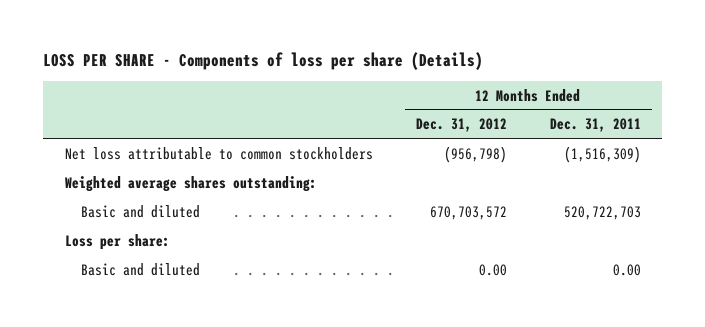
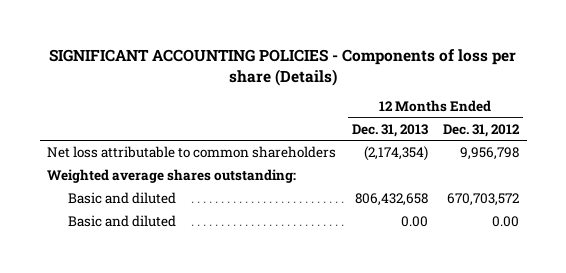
- LOSS PER SHARE - Components of loss per share (Details)
+ SIGNIFICANT ACCOUNTING POLICIES - Components of loss per share (Details)
- | 12 Months Ended Dec. 31, 2012 | 12 Months Ended Dec. 31, 2011
+ | 12 Months Ended Dec. 31, 2013 | 12 Months Ended Dec. 31, 2012
- Net loss attributable to common stockholders | (956,798) | (1,516,309)
+ Net loss attributable to common shareholders | (2,174,354) | 9,956,798
- Loss per share:

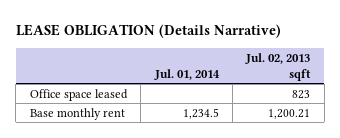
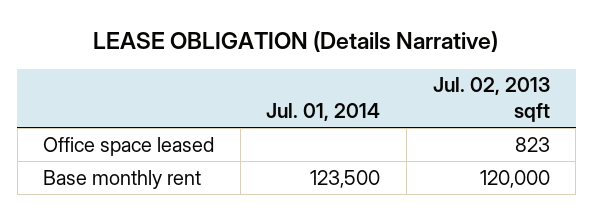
- Base monthly rent | 1,234.5 | 1,200.21
+ Base monthly rent | 123,500 | 120,000

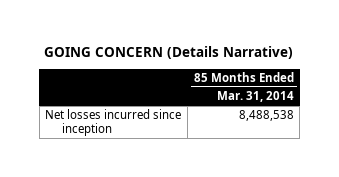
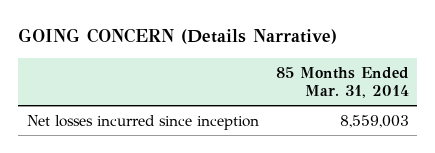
- Net losses incurred since inception | 8,488,538
+ Net losses incurred since inception | 8,559,003

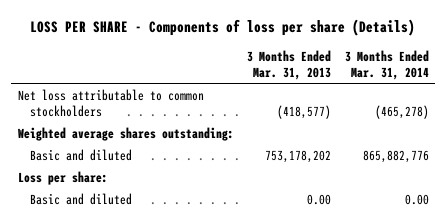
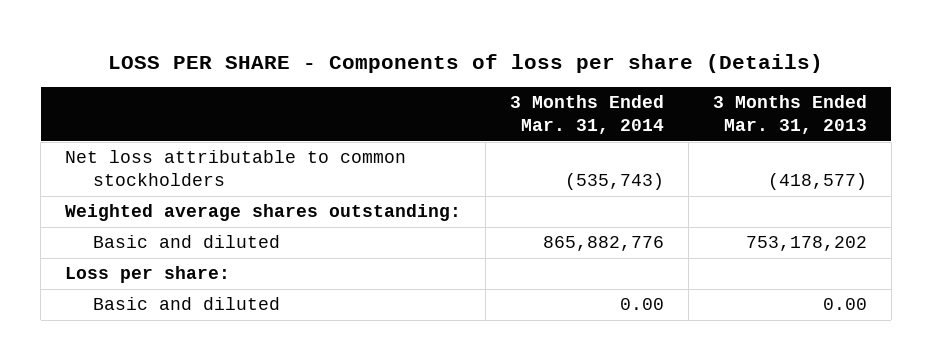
- | 3 Months Ended Mar. 31, 2013 | 3 Months Ended Mar. 31, 2014
+ | 3 Months Ended Mar. 31, 2014 | 3 Months Ended Mar. 31, 2013
- Net loss attributable to common stockholders | (418,577) | (465,278)
+ Net loss attributable to common stockholders | (535,743) | (418,577)

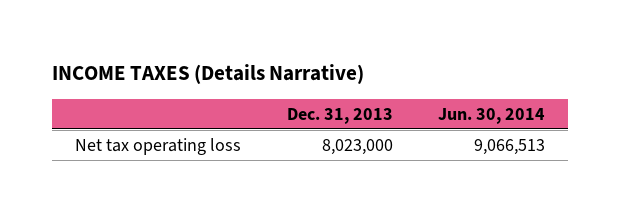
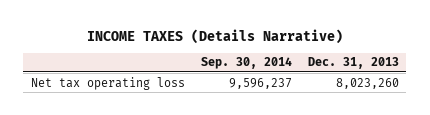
- | Dec. 31, 2013 | Jun. 30, 2014
+ | Sep. 30, 2014 | Dec. 31, 2013
- Net tax operating loss | 8,023,000 | 9,066,513
+ Net tax operating loss | 9,596,237 | 8,023,260

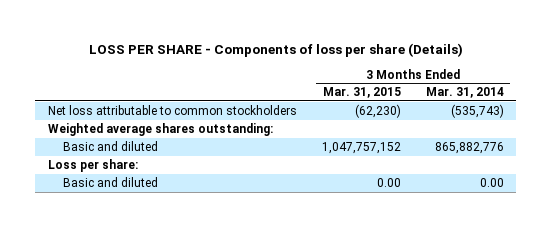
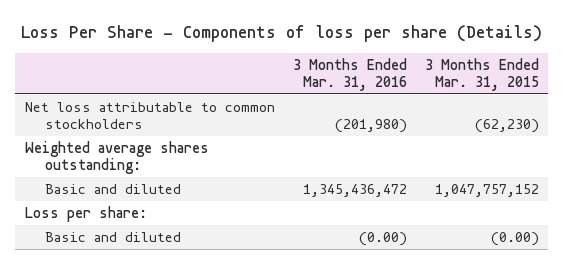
- LOSS PER SHARE - Components of loss per share (Details)
+ Loss Per Share - Components of loss per share (Details)
- | 3 Months Ended Mar. 31, 2015 | 3 Months Ended Mar. 31, 2014
+ | 3 Months Ended Mar. 31, 2016 | 3 Months Ended Mar. 31, 2015
- Basic and diluted | 0.00 | 0.00
+ Basic and diluted | (0.00) | (0.00)

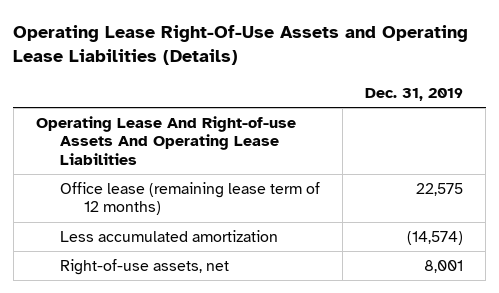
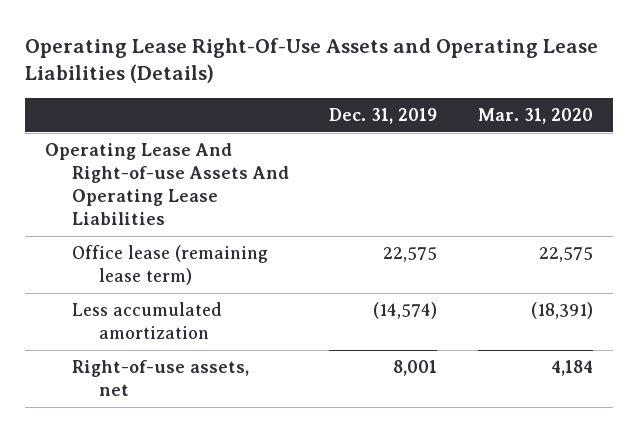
- | Dec. 31, 2019
+ | Dec. 31, 2019 | Mar. 31, 2020
- Office lease (remaining lease term of 12 months) | 22,575
+ Office lease (remaining lease term) | 22,575 | 22,575

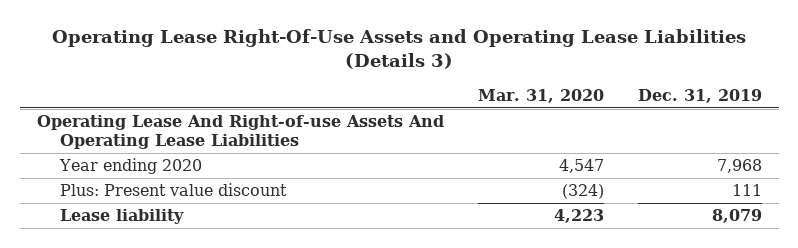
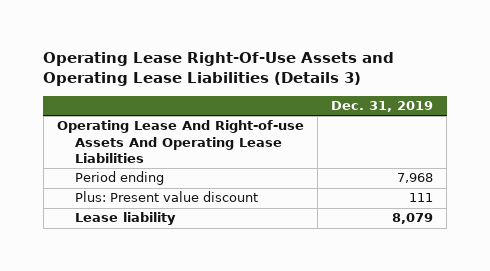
- | Mar. 31, 2020 | Dec. 31, 2019
+ | Dec. 31, 2019
- Year ending 2020 | 4,547 | 7,968
+ Period ending | 7,968

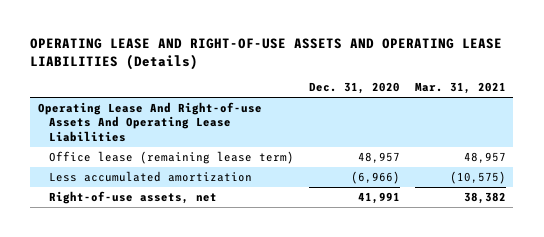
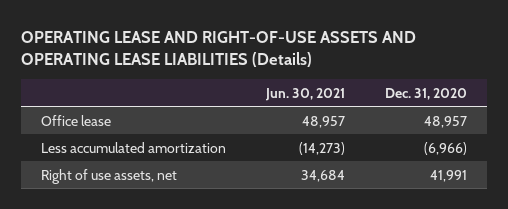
- | Dec. 31, 2020 | Mar. 31, 2021
+ | Jun. 30, 2021 | Dec. 31, 2020
- Operating Lease And Right-of-use Assets And Operating Lease Liabilities
- Office lease (remaining lease term) | 48,957 | 48,957
+ Office lease | 48,957 | 48,957
- Right-of-use assets, net | 41,991 | 38,382
+ Right of use assets, net | 34,684 | 41,991

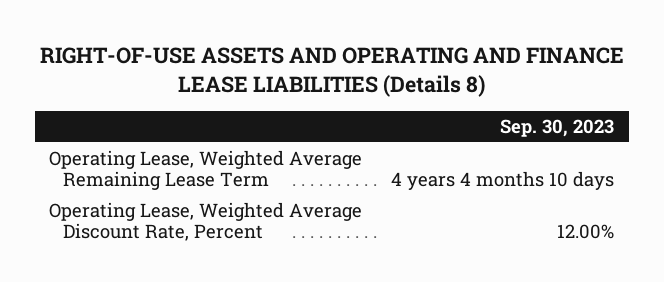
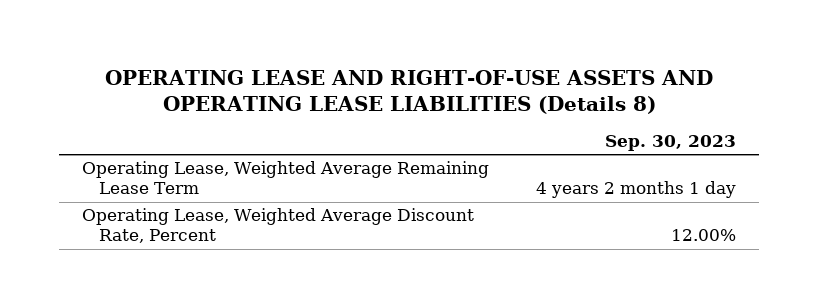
- RIGHT-OF-USE ASSETS AND OPERATING AND FINANCE LEASE LIABILITIES (Details 8)
+ OPERATING LEASE AND RIGHT-OF-USE ASSETS AND OPERATING LEASE LIABILITIES (Details 8)
- Operating Lease, Weighted Average Remaining Lease Term | 4 years 4 months 10 days
+ Operating Lease, Weighted Average Remaining Lease Term | 4 years 2 months 1 day

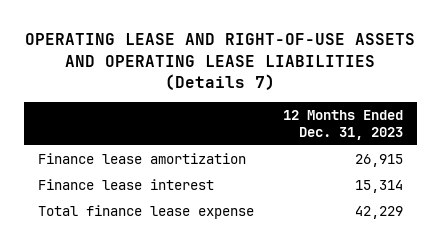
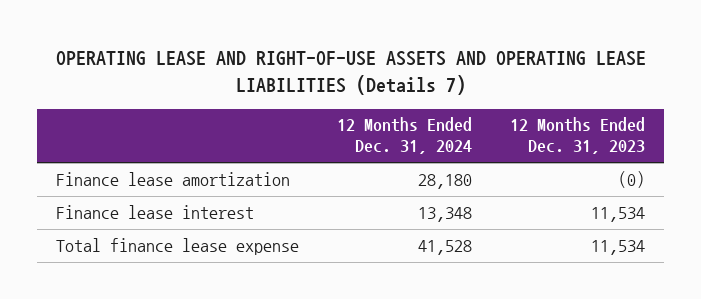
- | 12 Months Ended Dec. 31, 2023
+ | 12 Months Ended Dec. 31, 2024 | 12 Months Ended Dec. 31, 2023
- Finance lease amortization | 26,915
- Finance lease interest | 15,314
- Total finance lease expense | 42,229
+ Finance lease amortization | 28,180 | (0)
+ Finance lease interest | 13,348 | 11,534
+ Total finance lease expense | 41,528 | 11,534

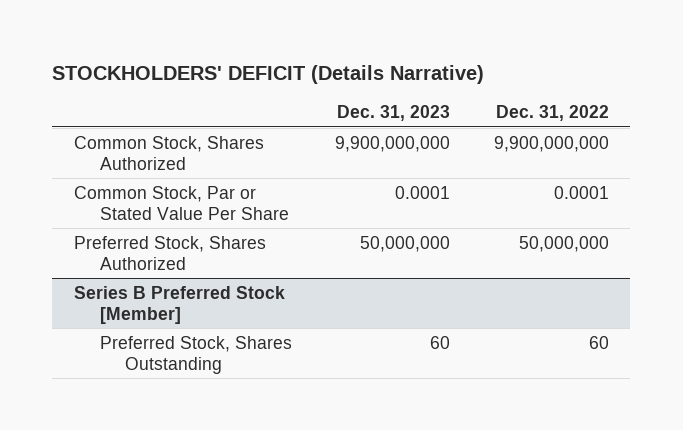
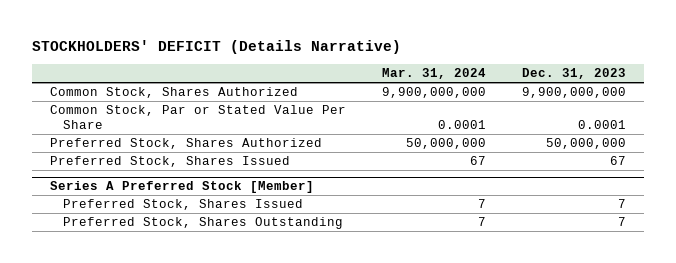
- | Dec. 31, 2023 | Dec. 31, 2022
+ | Mar. 31, 2024 | Dec. 31, 2023
- Series B Preferred Stock [Member]
- Preferred Stock, Shares Outstanding | 60 | 60
+ Preferred Stock, Shares Issued | 67 | 67
+ Series A Preferred Stock [Member]
+ Preferred Stock, Shares Issued | 7 | 7
+ Preferred Stock, Shares Outstanding | 7 | 7

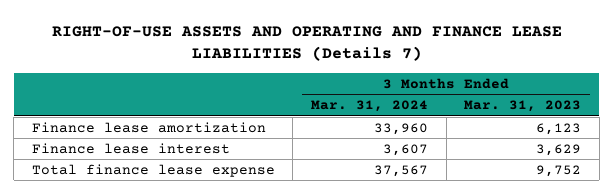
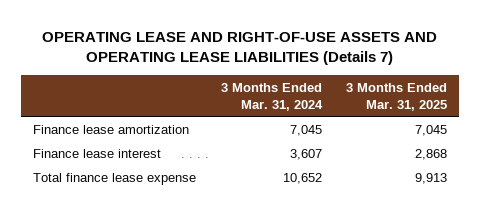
- RIGHT-OF-USE ASSETS AND OPERATING AND FINANCE LEASE LIABILITIES (Details 7)
+ OPERATING LEASE AND RIGHT-OF-USE ASSETS AND OPERATING LEASE LIABILITIES (Details 7)
- | 3 Months Ended Mar. 31, 2024 | 3 Months Ended Mar. 31, 2023
+ | 3 Months Ended Mar. 31, 2024 | 3 Months Ended Mar. 31, 2025
- Finance lease amortization | 33,960 | 6,123
+ Finance lease amortization | 7,045 | 7,045
- Total finance lease expense | 37,567 | 9,752
+ Total finance lease expense | 10,652 | 9,913

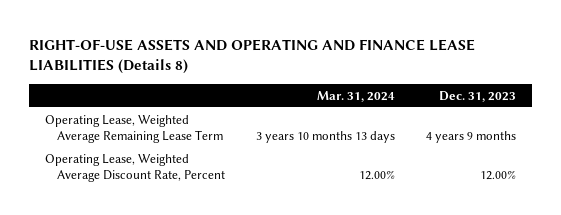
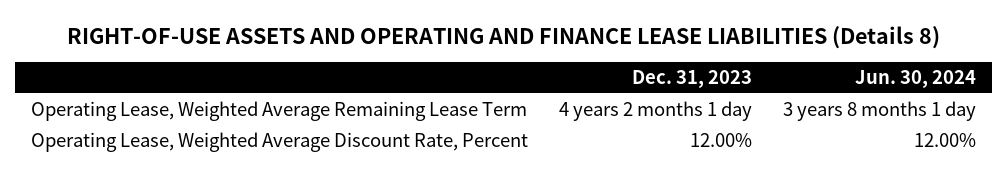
- | Mar. 31, 2024 | Dec. 31, 2023
+ | Dec. 31, 2023 | Jun. 30, 2024
- Operating Lease, Weighted Average Remaining Lease Term | 3 years 10 months 13 days | 4 years 9 months
+ Operating Lease, Weighted Average Remaining Lease Term | 4 years 2 months 1 day | 3 years 8 months 1 day

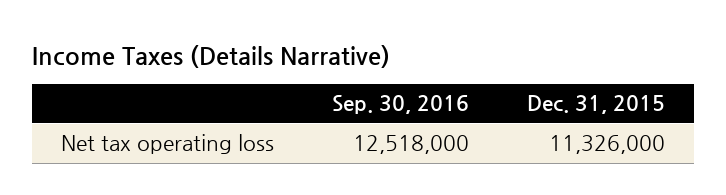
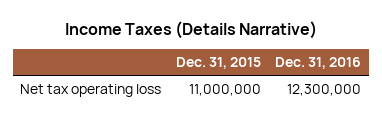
- | Sep. 30, 2016 | Dec. 31, 2015
+ | Dec. 31, 2015 | Dec. 31, 2016
- Net tax operating loss | 12,518,000 | 11,326,000
+ Net tax operating loss | 11,000,000 | 12,300,000

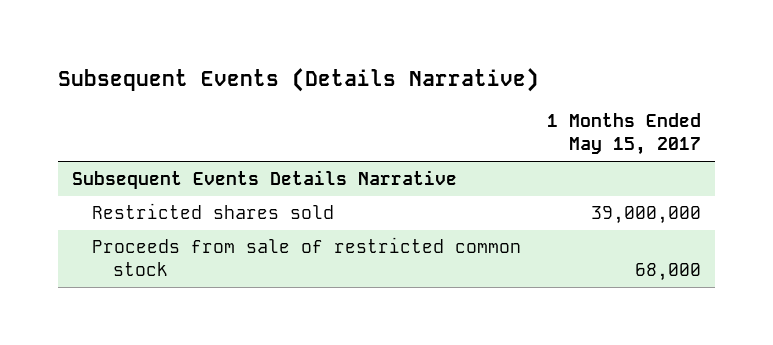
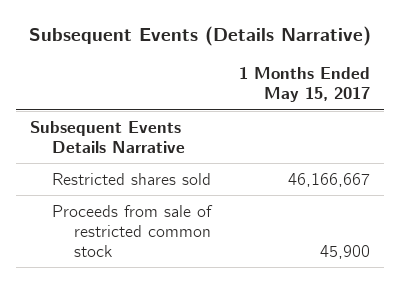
- Restricted shares sold | 39,000,000
- Proceeds from sale of restricted common stock | 68,000
+ Restricted shares sold | 46,166,667
+ Proceeds from sale of restricted common stock | 45,900

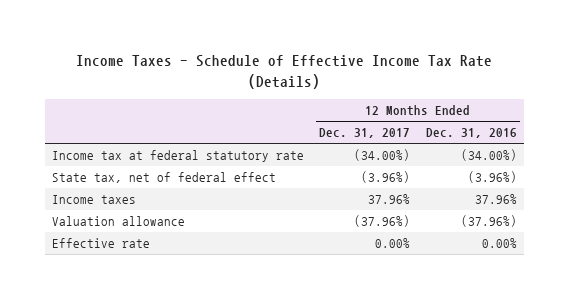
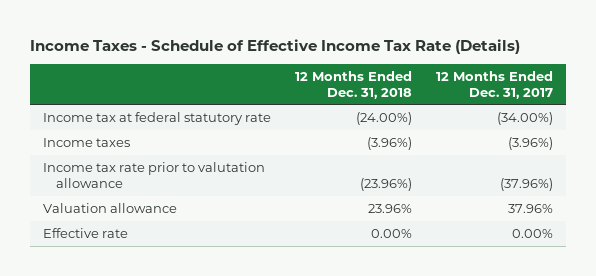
- | 12 Months Ended Dec. 31, 2017 | 12 Months Ended Dec. 31, 2016
+ | 12 Months Ended Dec. 31, 2018 | 12 Months Ended Dec. 31, 2017
- State tax, net of federal effect | (3.96%) | (3.96%)
- Income taxes | 37.96% | 37.96%
- Valuation allowance | (37.96%) | (37.96%)
+ Income taxes | (3.96%) | (3.96%)
+ Income tax rate prior to valutation allowance | (23.96%) | (37.96%)
+ Valuation allowance | 23.96% | 37.96%

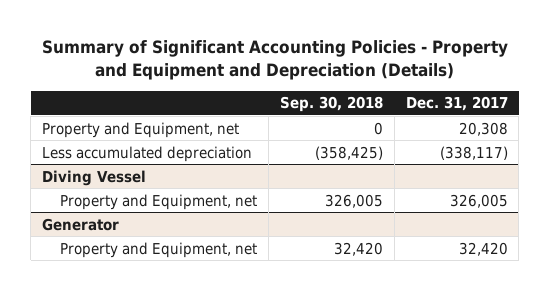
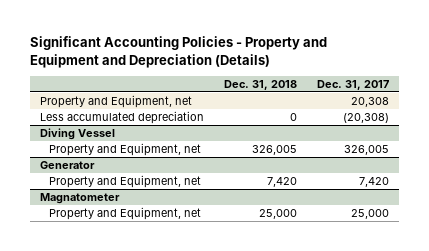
- Summary of Significant Accounting Policies - Property and Equipment and Depreciation (Details)
+ Significant Accounting Policies - Property and Equipment and Depreciation (Details)
- | Sep. 30, 2018 | Dec. 31, 2017
+ | Dec. 31, 2018 | Dec. 31, 2017
- Less accumulated depreciation | (358,425) | (338,117)
+ Less accumulated depreciation | 0 | (20,308)
@ Generator
- Property and Equipment, net | 32,420 | 32,420
+ Property and Equipment, net | 7,420 | 7,420
+ Magnatometer
+ Property and Equipment, net | 25,000 | 25,000

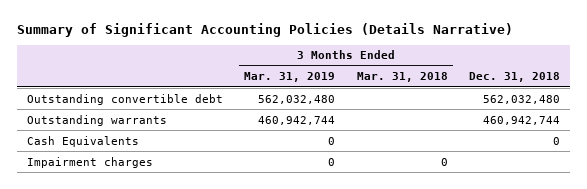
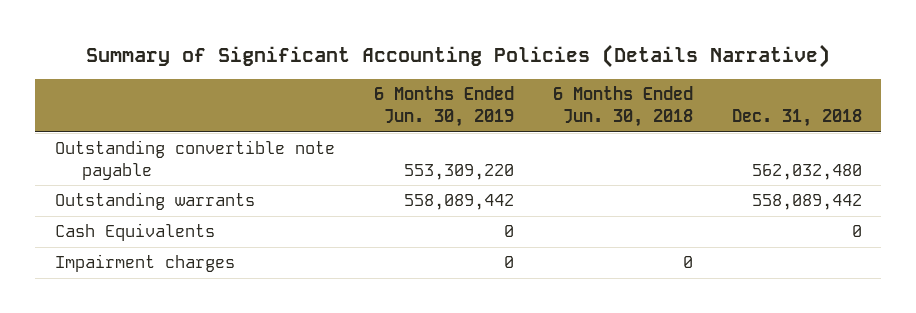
- | 3 Months Ended Mar. 31, 2019 | 3 Months Ended Mar. 31, 2018 | Dec. 31, 2018
+ | 6 Months Ended Jun. 30, 2019 | 6 Months Ended Jun. 30, 2018 | Dec. 31, 2018
- Outstanding convertible debt | 562,032,480 | | 562,032,480
- Outstanding warrants | 460,942,744 | | 460,942,744
+ Outstanding convertible note payable | 553,309,220 | | 562,032,480
+ Outstanding warrants | 558,089,442 | | 558,089,442

